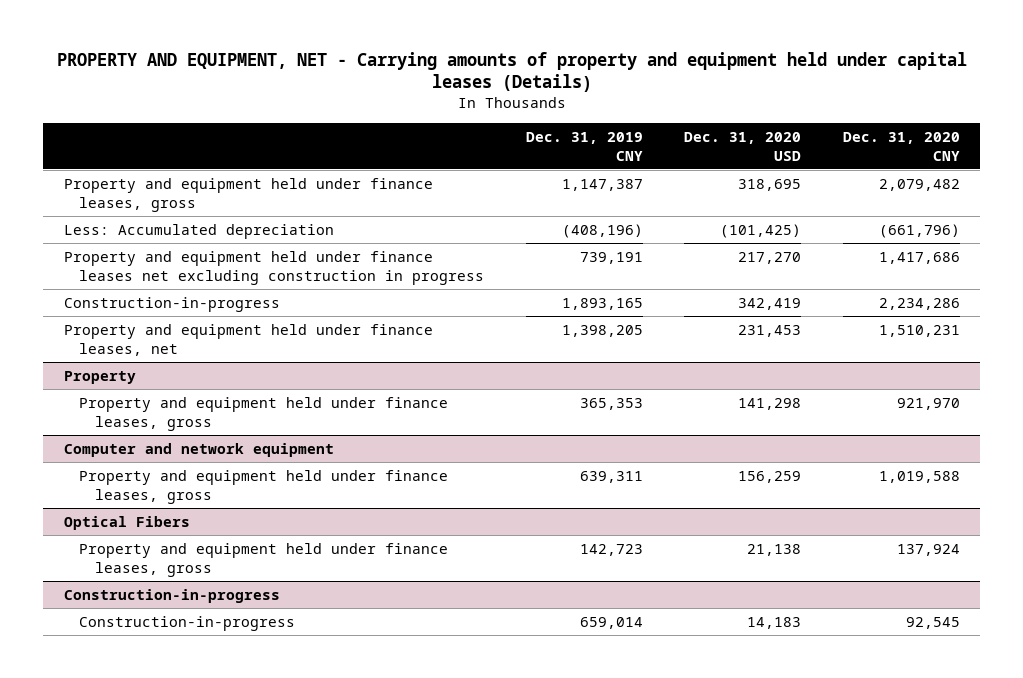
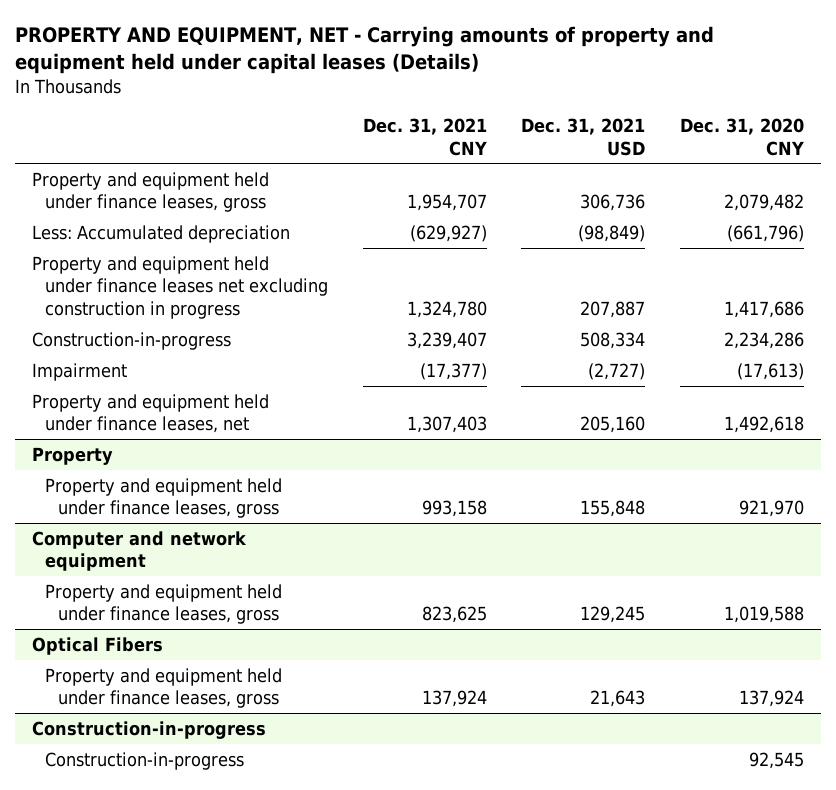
- | Dec. 31, 2019 CNY | Dec. 31, 2020 USD | Dec. 31, 2020 CNY
+ | Dec. 31, 2021 CNY | Dec. 31, 2021 USD | Dec. 31, 2020 CNY
- Property and equipment held under finance leases, net | 1,398,205 | 231,453 | 1,510,231
+ Impairment | (17,377) | (2,727) | (17,613)
+ Property and equipment held under finance leases, net | 1,307,403 | 205,160 | 1,492,618

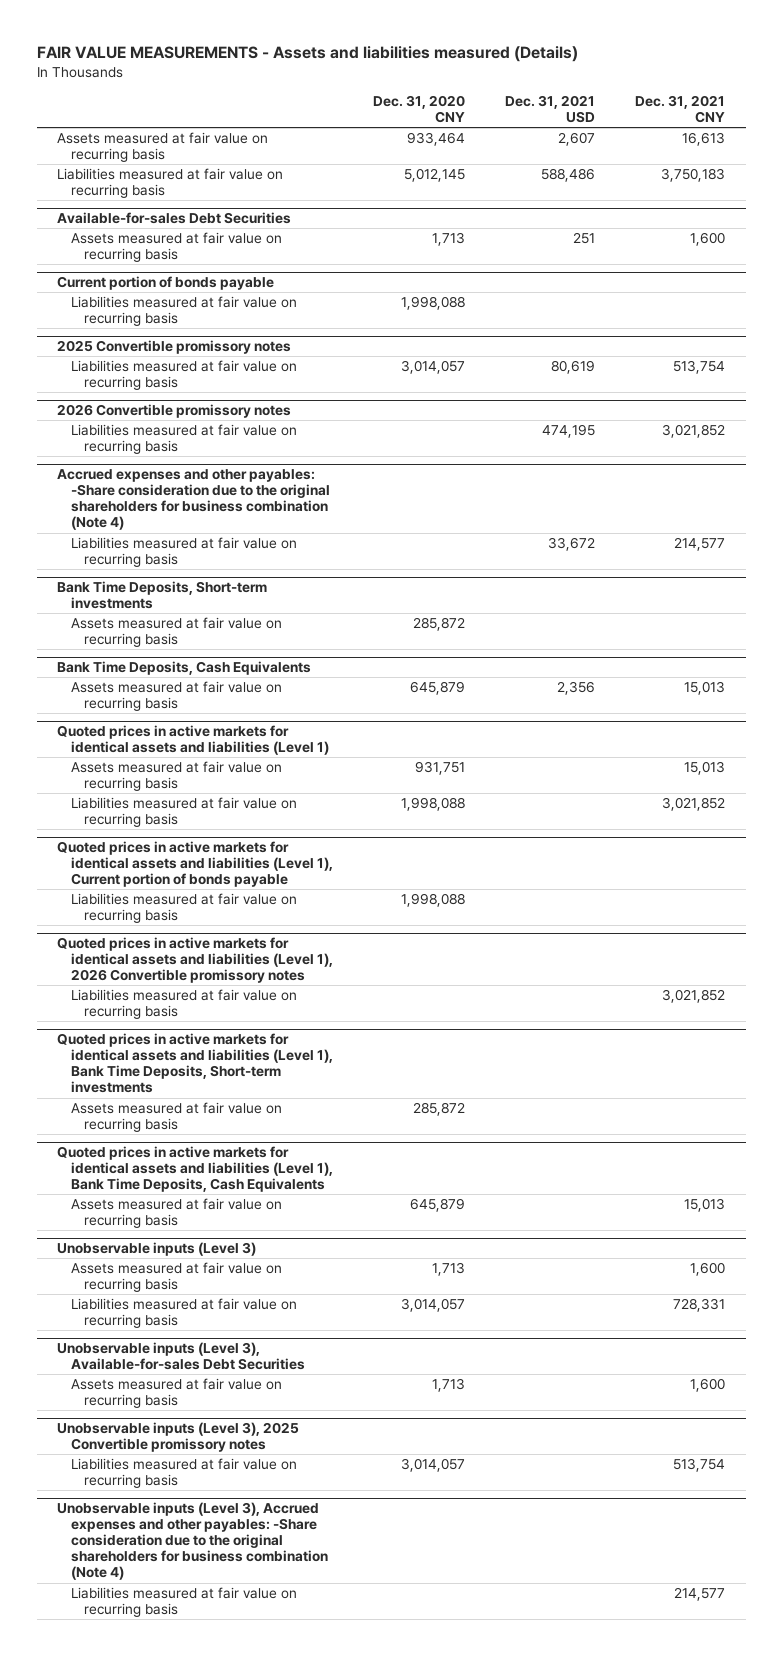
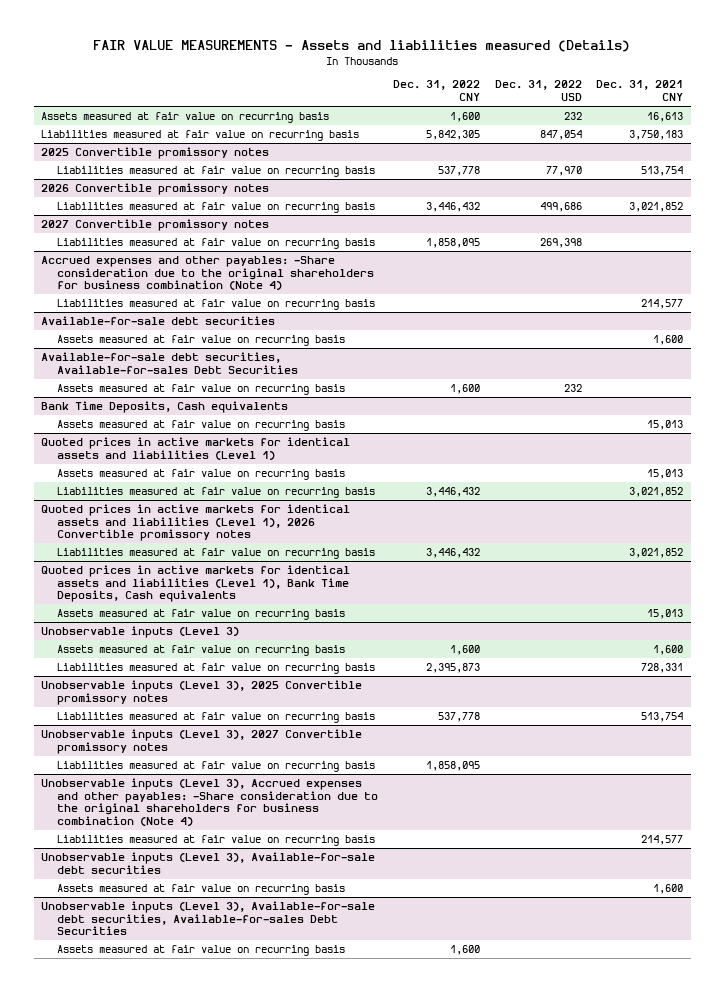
- | Dec. 31, 2020 CNY | Dec. 31, 2021 USD | Dec. 31, 2021 CNY
+ | Dec. 31, 2022 CNY | Dec. 31, 2022 USD | Dec. 31, 2021 CNY
- Available-for-sales Debt Securities
- Assets measured at fair value on recurring basis | 1,713 | 251 | 1,600
- Current portion of bonds payable
- Liabilities measured at fair value on recurring basis | 1,998,088 | |
+ 2027 Convertible promissory notes
+ Liabilities measured at fair value on recurring basis | 1,858,095 | 269,398 |
- Bank Time Deposits, Short-term investments
+ Available-for-sale debt securities
+ Assets measured at fair value on recurring basis | | | 1,600
+ Available-for-sale debt securities, Available-for-sales Debt Securities
- Bank Time Deposits, Cash Equivalents
+ Bank Time Deposits, Cash equivalents
- Quoted prices in active markets for identical assets and liabilities (Level 1), Current portion of bonds payable
- Liabilities measured at fair value on recurring basis | 1,998,088 | |
- Quoted prices in active markets for identical assets and liabilities (Level 1), Bank Time Deposits, Short-term investments
- Assets measured at fair value on recurring basis | 285,872 | |
- Quoted prices in active markets for identical assets and liabilities (Level 1), Bank Time Deposits, Cash Equivalents
+ Quoted prices in active markets for identical assets and liabilities (Level 1), Bank Time Deposits, Cash equivalents
- Unobservable inputs (Level 3), Available-for-sales Debt Securities
- Assets measured at fair value on recurring basis | 1,713 | | 1,600
+ Unobservable inputs (Level 3), 2027 Convertible promissory notes
+ Liabilities measured at fair value on recurring basis | 1,858,095 | |
+ Unobservable inputs (Level 3), Available-for-sale debt securities
+ Assets measured at fair value on recurring basis | | | 1,600
+ Unobservable inputs (Level 3), Available-for-sale debt securities, Available-for-sales Debt Securities
+ Assets measured at fair value on recurring basis | 1,600 | |

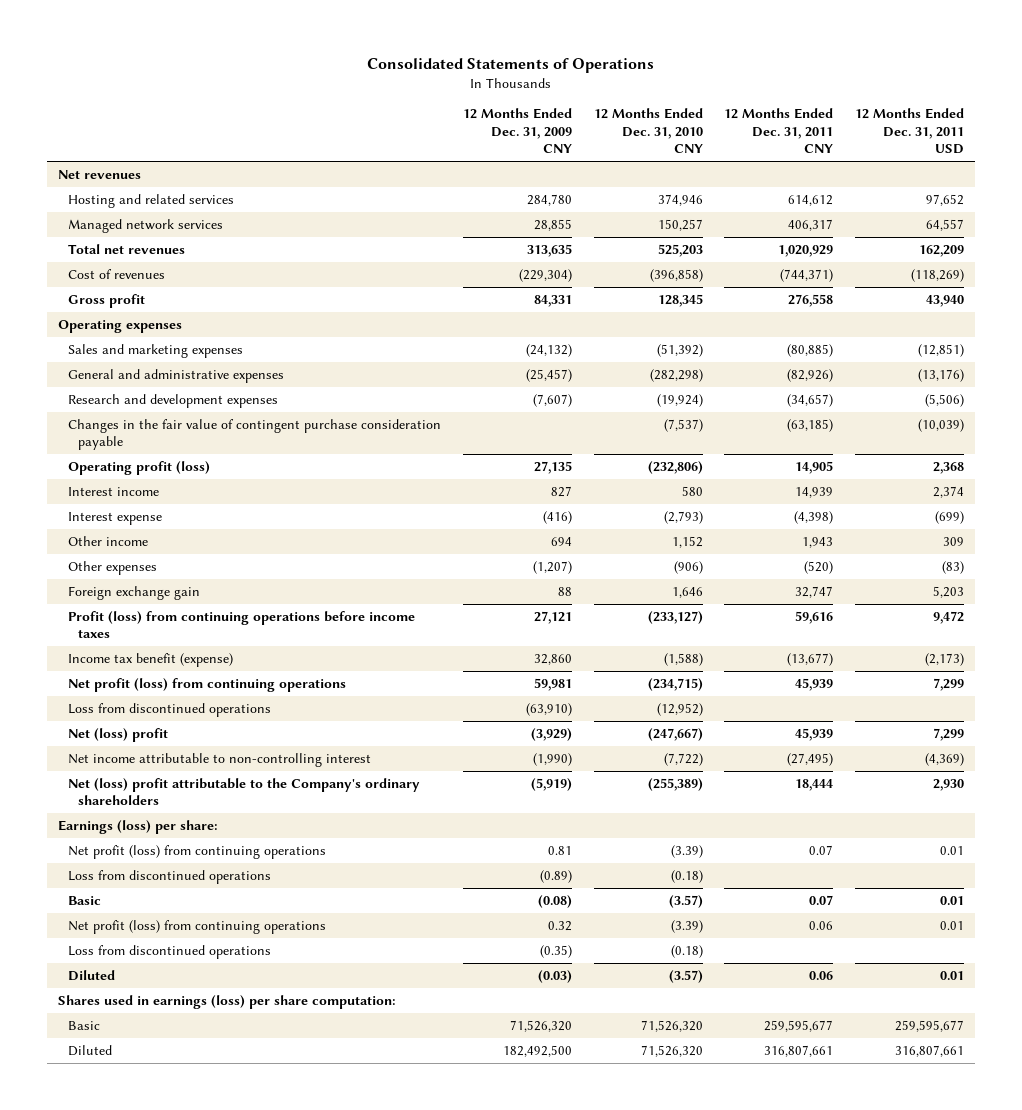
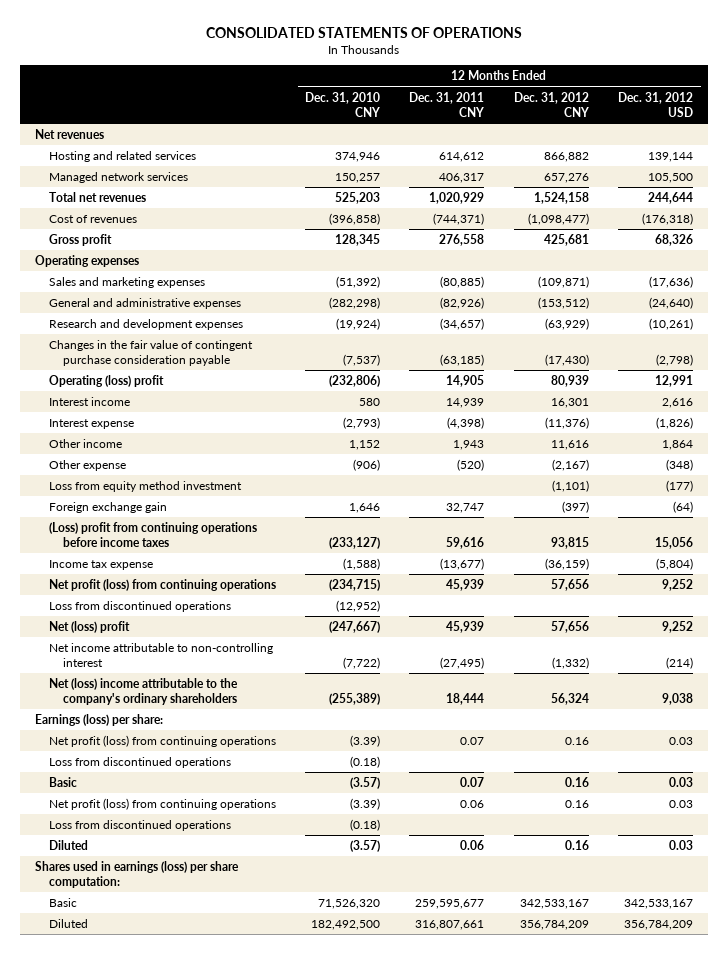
- Consolidated Statements of Operations
+ CONSOLIDATED STATEMENTS OF OPERATIONS
- | 12 Months Ended Dec. 31, 2009 CNY | 12 Months Ended Dec. 31, 2010 CNY | 12 Months Ended Dec. 31, 2011 CNY | 12 Months Ended Dec. 31, 2011 USD
+ | 12 Months Ended Dec. 31, 2010 CNY | 12 Months Ended Dec. 31, 2011 CNY | 12 Months Ended Dec. 31, 2012 CNY | 12 Months Ended Dec. 31, 2012 USD
- Operating profit (loss) | 27,135 | (232,806) | 14,905 | 2,368
+ Operating (loss) profit | (232,806) | 14,905 | 80,939 | 12,991
- Other expenses | (1,207) | (906) | (520) | (83)
+ Other expense | (906) | (520) | (2,167) | (348)
+ Loss from equity method investment | | | (1,101) | (177)
- Profit (loss) from continuing operations before income taxes | 27,121 | (233,127) | 59,616 | 9,472
- Income tax benefit (expense) | 32,860 | (1,588) | (13,677) | (2,173)
+ (Loss) profit from continuing operations before income taxes | (233,127) | 59,616 | 93,815 | 15,056
+ Income tax expense | (1,588) | (13,677) | (36,159) | (5,804)
- Net (loss) profit attributable to the Company's ordinary shareholders | (5,919) | (255,389) | 18,444 | 2,930
+ Net (loss) income attributable to the company's ordinary shareholders | (255,389) | 18,444 | 56,324 | 9,038
- Diluted | 182,492,500 | 71,526,320 | 316,807,661 | 316,807,661
+ Diluted | 182,492,500 | 316,807,661 | 356,784,209 | 356,784,209

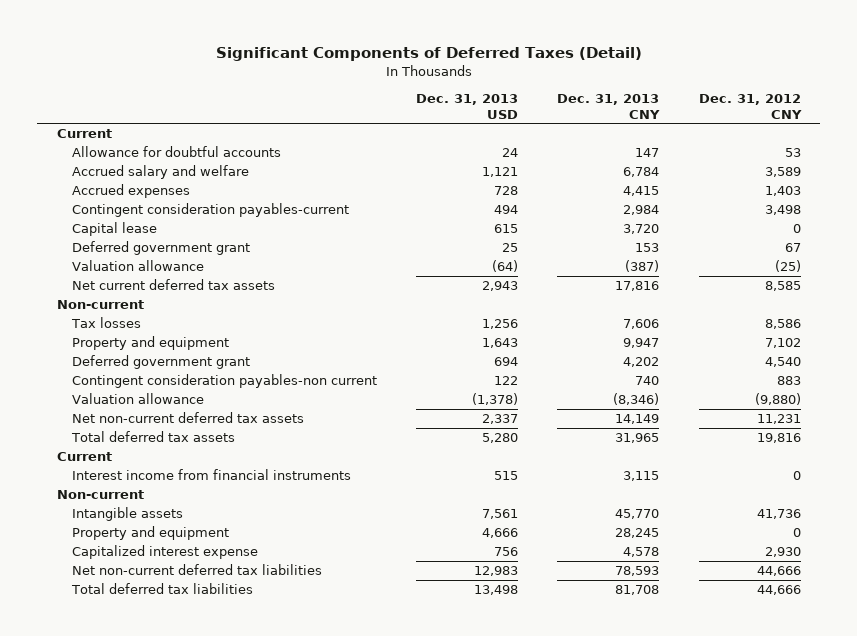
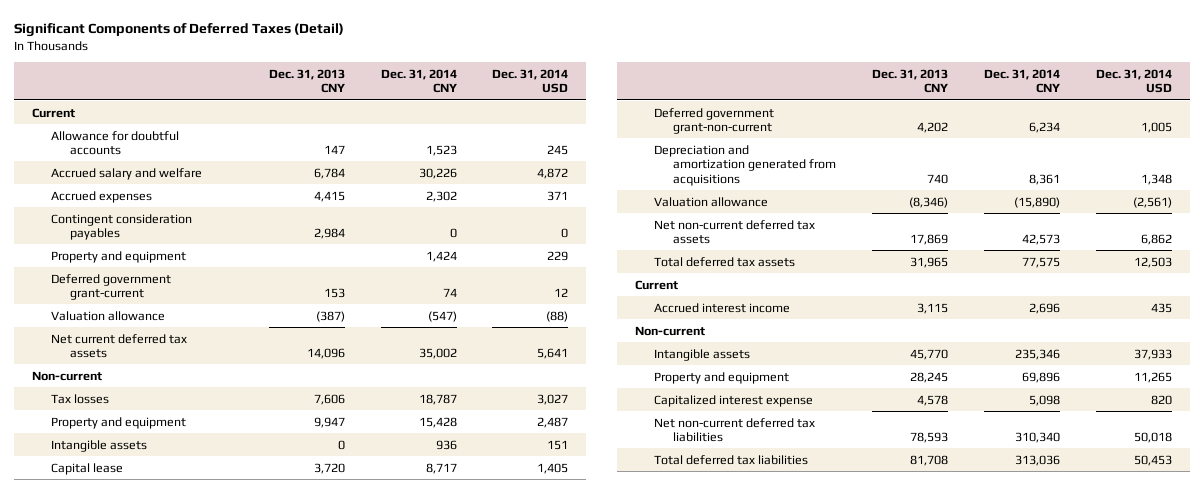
- | Dec. 31, 2013 USD | Dec. 31, 2013 CNY | Dec. 31, 2012 CNY
+ | Dec. 31, 2013 CNY | Dec. 31, 2014 CNY | Dec. 31, 2014 USD
- Contingent consideration payables-current | 494 | 2,984 | 3,498
- Deferred government grant | 25 | 153 | 67
+ Contingent consideration payables | 2,984 | 0 | 0
+ Property and equipment | | 1,424 | 229
+ Deferred government grant-current | 153 | 74 | 12
- Net current deferred tax assets | 2,943 | 17,816 | 8,585
+ Net current deferred tax assets | 14,096 | 35,002 | 5,641
- Deferred government grant | 694 | 4,202 | 4,540
- Contingent consideration payables-non current | 122 | 740 | 883
+ Intangible assets | 0 | 936 | 151
moved down: Capital lease | 3,720 | 8,717 | 1,405
+ Deferred government grant-non-current | 4,202 | 6,234 | 1,005
+ Depreciation and amortization generated from acquisitions | 740 | 8,361 | 1,348
- Net non-current deferred tax assets | 2,337 | 14,149 | 11,231
+ Net non-current deferred tax assets | 17,869 | 42,573 | 6,862
- Interest income from financial instruments | 515 | 3,115 | 0
+ Accrued interest income | 3,115 | 2,696 | 435

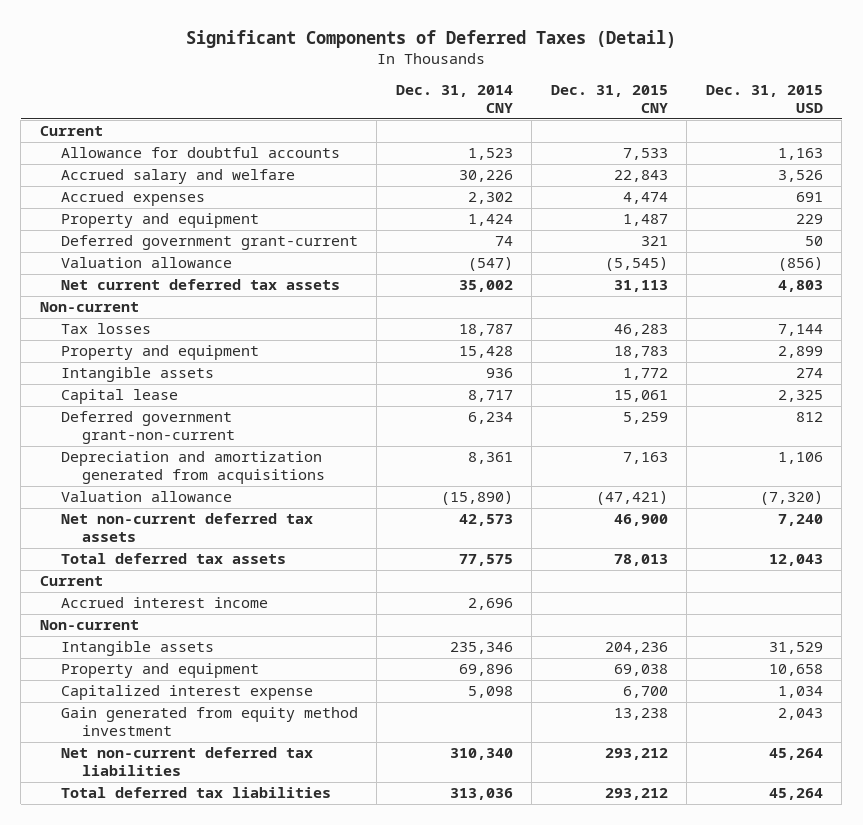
- | Dec. 31, 2013 CNY | Dec. 31, 2014 CNY | Dec. 31, 2014 USD
+ | Dec. 31, 2014 CNY | Dec. 31, 2015 CNY | Dec. 31, 2015 USD
- Contingent consideration payables | 2,984 | 0 | 0
+ Gain generated from equity method investment | | 13,238 | 2,043

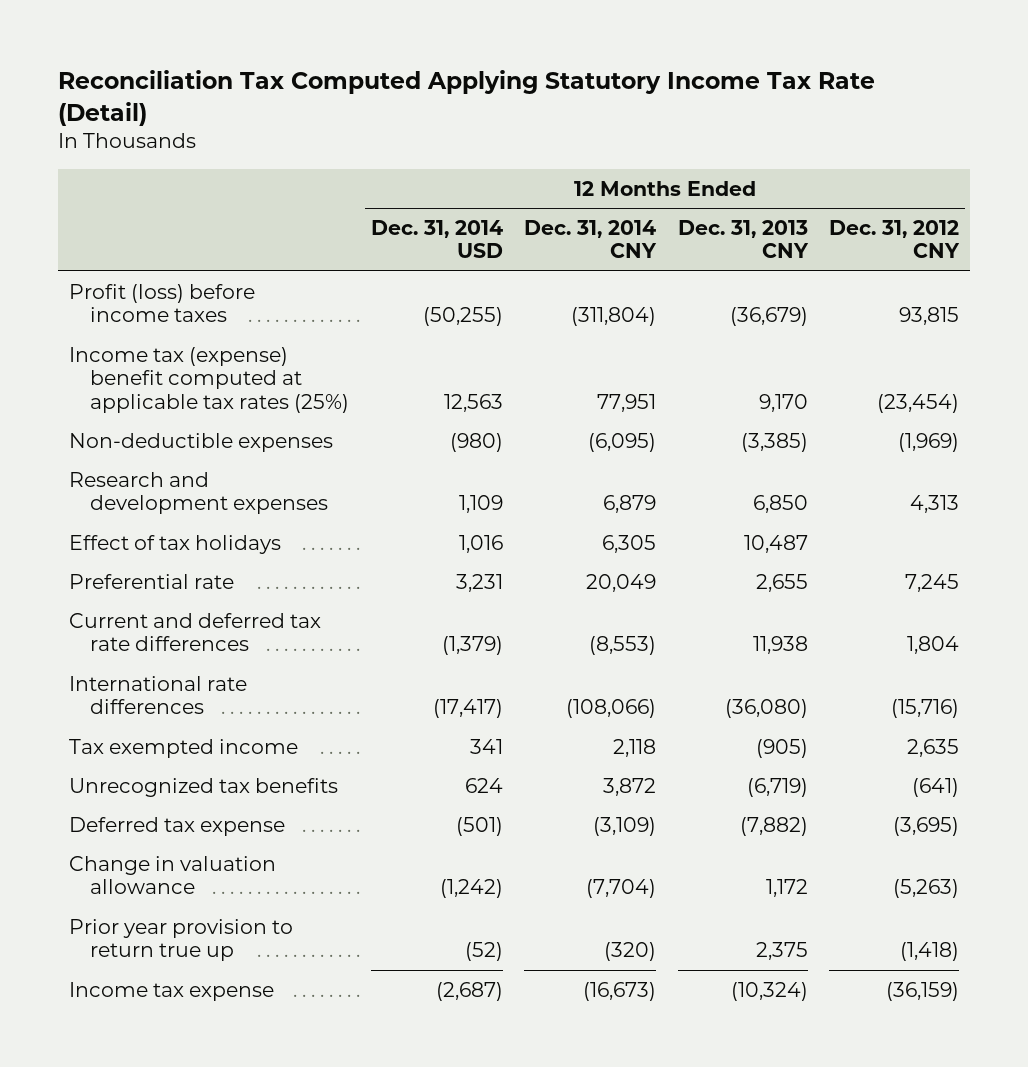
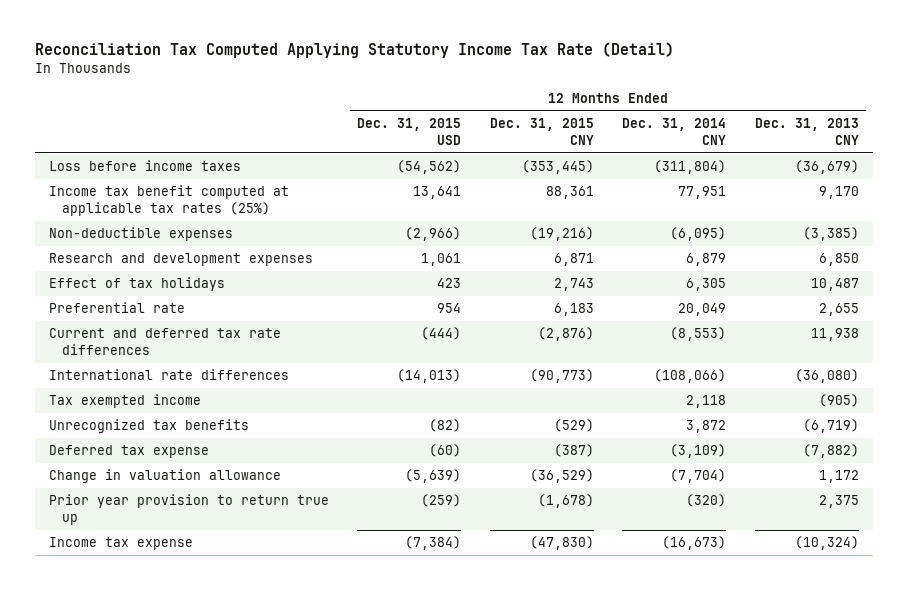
- | 12 Months Ended Dec. 31, 2014 USD | 12 Months Ended Dec. 31, 2014 CNY | 12 Months Ended Dec. 31, 2013 CNY | 12 Months Ended Dec. 31, 2012 CNY
+ | 12 Months Ended Dec. 31, 2015 USD | 12 Months Ended Dec. 31, 2015 CNY | 12 Months Ended Dec. 31, 2014 CNY | 12 Months Ended Dec. 31, 2013 CNY
- Profit (loss) before income taxes | (50,255) | (311,804) | (36,679) | 93,815
- Income tax (expense) benefit computed at applicable tax rates (25%) | 12,563 | 77,951 | 9,170 | (23,454)
+ Loss before income taxes | (54,562) | (353,445) | (311,804) | (36,679)
+ Income tax benefit computed at applicable tax rates (25%) | 13,641 | 88,361 | 77,951 | 9,170

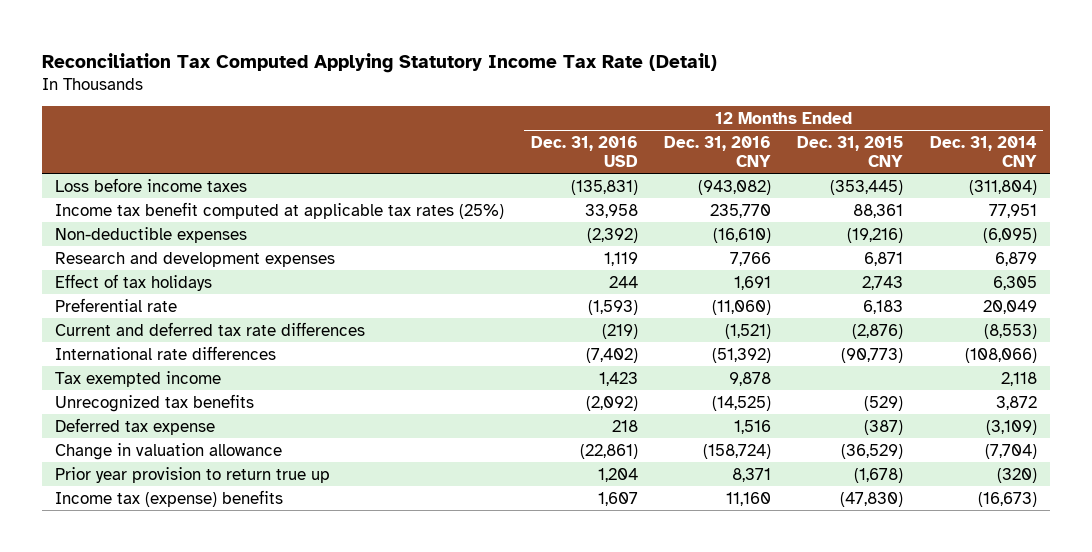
- | 12 Months Ended Dec. 31, 2015 USD | 12 Months Ended Dec. 31, 2015 CNY | 12 Months Ended Dec. 31, 2014 CNY | 12 Months Ended Dec. 31, 2013 CNY
+ | 12 Months Ended Dec. 31, 2016 USD | 12 Months Ended Dec. 31, 2016 CNY | 12 Months Ended Dec. 31, 2015 CNY | 12 Months Ended Dec. 31, 2014 CNY
- Income tax expense | (7,384) | (47,830) | (16,673) | (10,324)
+ Income tax (expense) benefits | 1,607 | 11,160 | (47,830) | (16,673)

